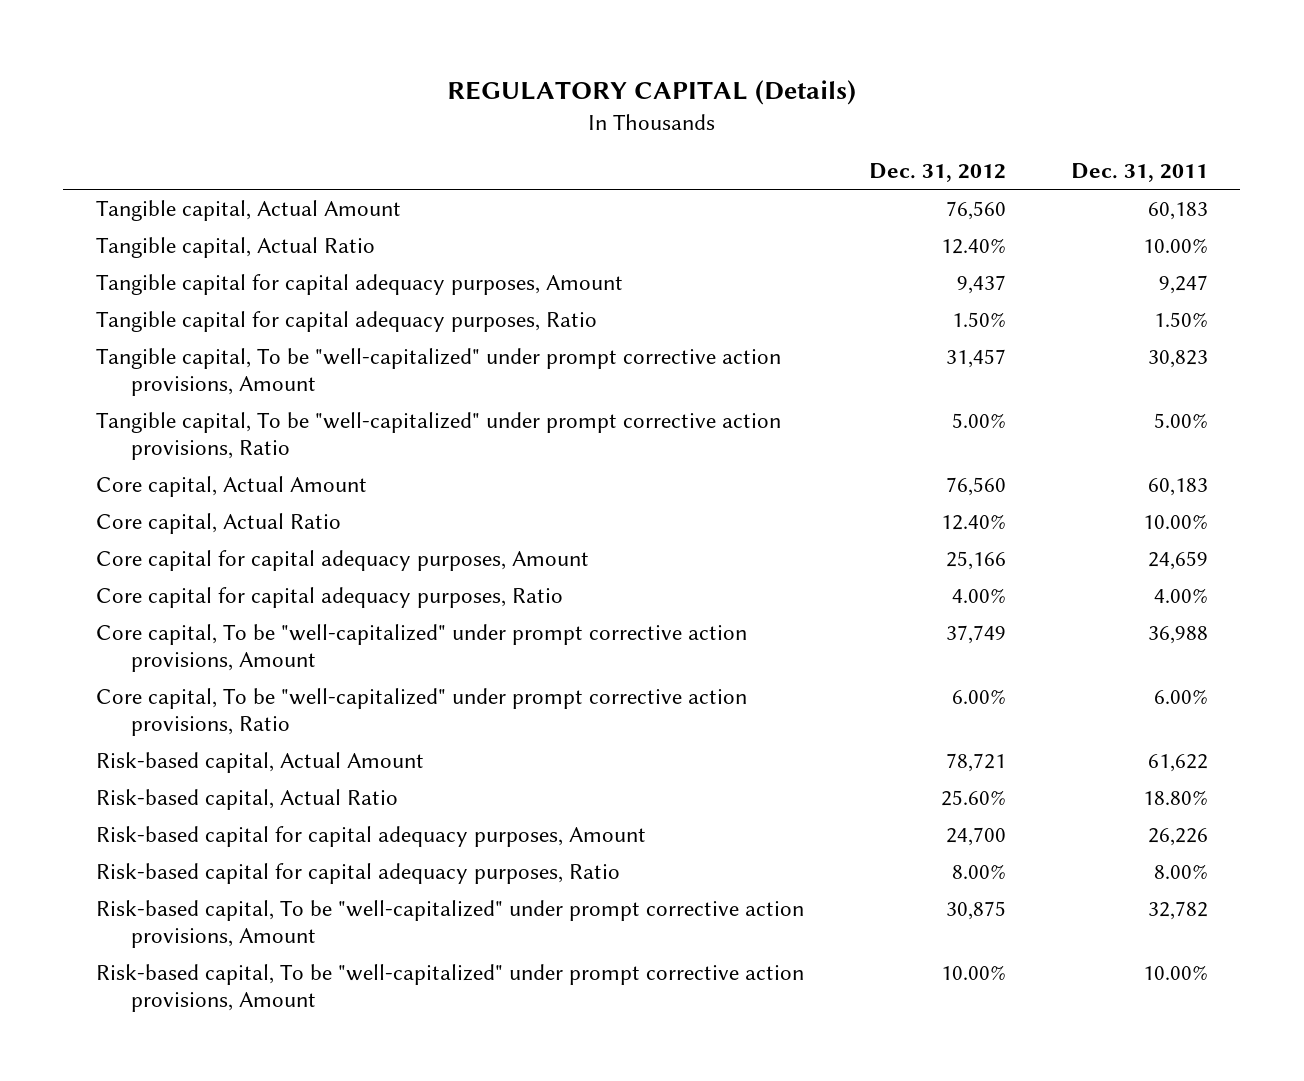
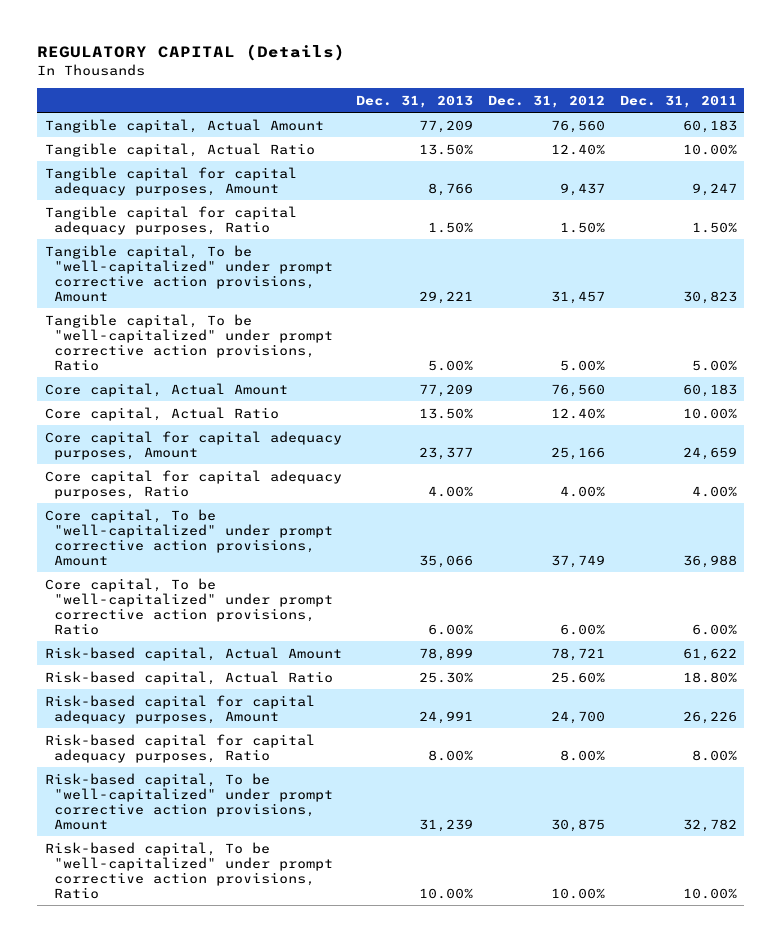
- | Dec. 31, 2012 | Dec. 31, 2011
+ | Dec. 31, 2013 | Dec. 31, 2012 | Dec. 31, 2011
- Risk-based capital, To be "well-capitalized" under prompt corrective action provisions, Amount | 10.00% | 10.00%
+ Risk-based capital, To be "well-capitalized" under prompt corrective action provisions, Ratio | 10.00% | 10.00% | 10.00%

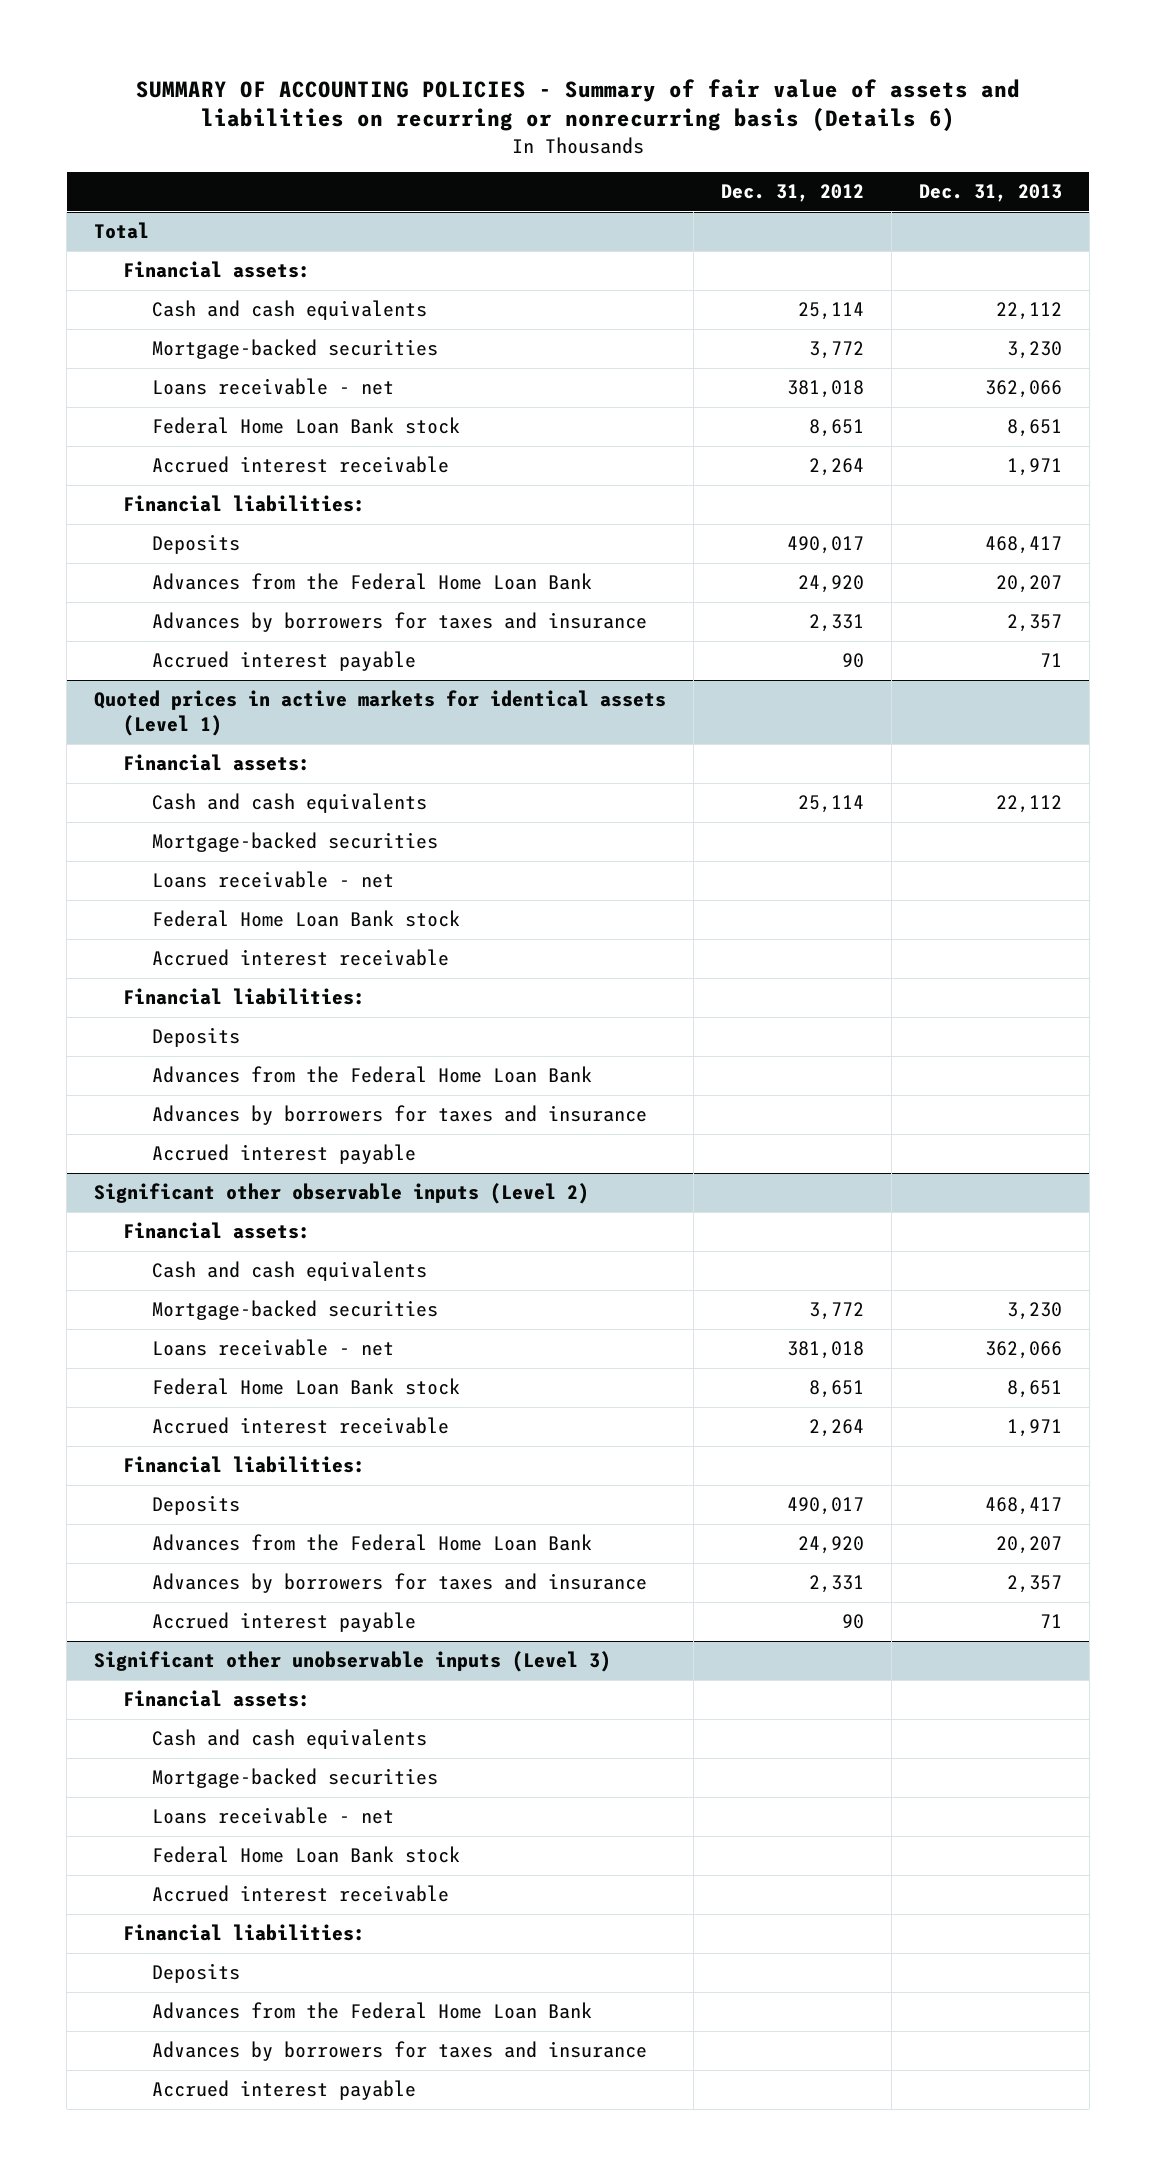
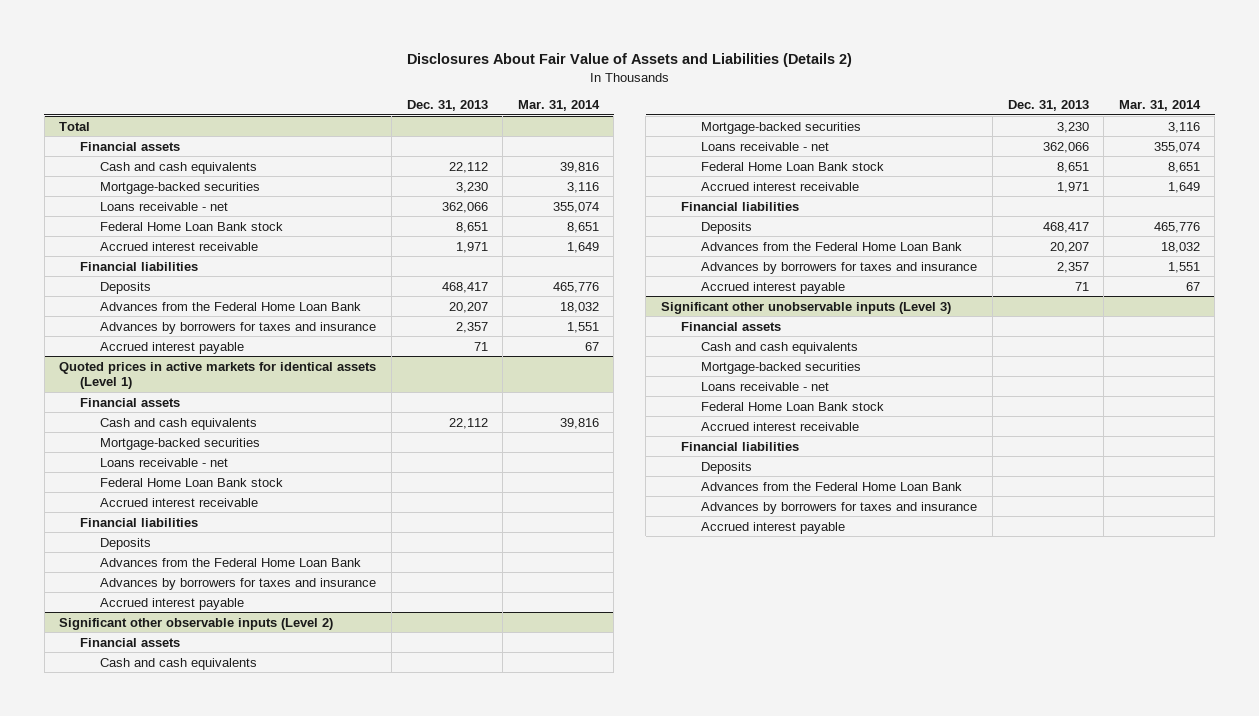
- SUMMARY OF ACCOUNTING POLICIES - Summary of fair value of assets and liabilities on recurring or nonrecurring basis (Details 6)
+ Disclosures About Fair Value of Assets and Liabilities (Details 2)
- | Dec. 31, 2012 | Dec. 31, 2013
+ | Dec. 31, 2013 | Mar. 31, 2014
@ Total
- Financial assets:
+ Financial assets
- Financial liabilities:
+ Financial liabilities
@ Quoted prices in active markets for identical assets (Level 1)
- Financial assets:
+ Financial assets
- Financial liabilities:
+ Financial liabilities
@ Significant other observable inputs (Level 2)
- Financial assets:
+ Financial assets
- Financial liabilities:
+ Financial liabilities
@ Significant other unobservable inputs (Level 3)
- Financial assets:
+ Financial assets
- Financial liabilities:
+ Financial liabilities

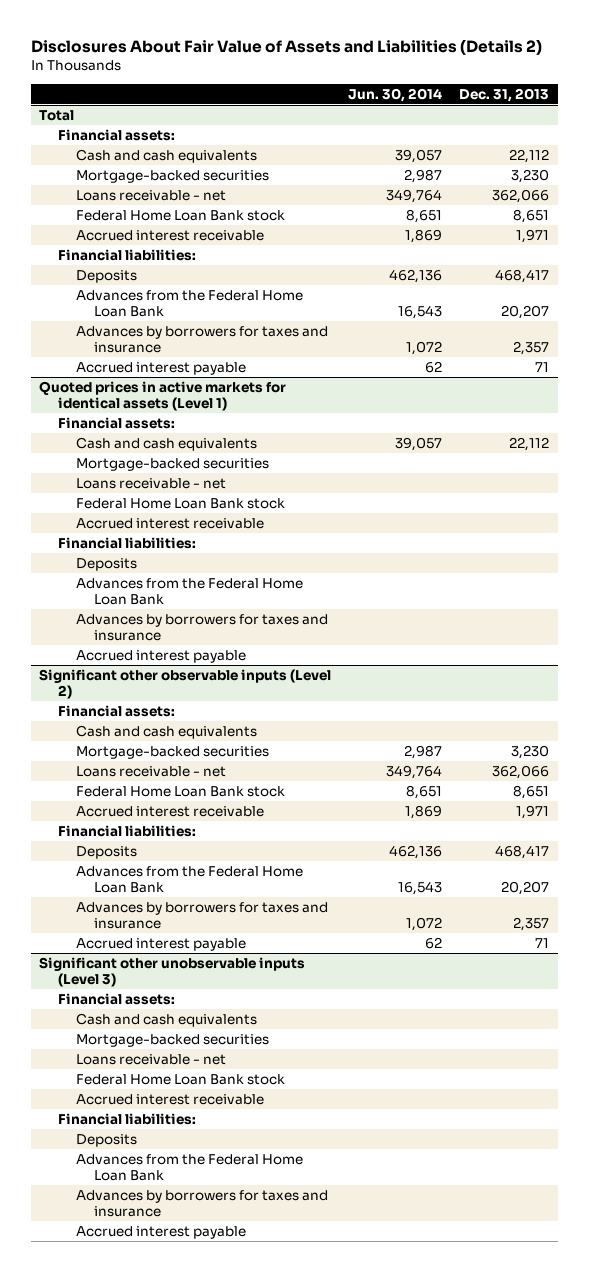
- | Dec. 31, 2013 | Mar. 31, 2014
+ | Jun. 30, 2014 | Dec. 31, 2013
@ Total
- Financial assets
+ Financial assets:
- Financial liabilities
+ Financial liabilities:
@ Quoted prices in active markets for identical assets (Level 1)
- Financial assets
+ Financial assets:
- Financial liabilities
+ Financial liabilities:
@ Significant other observable inputs (Level 2)
- Financial assets
+ Financial assets:
- Financial liabilities
+ Financial liabilities:
@ Significant other unobservable inputs (Level 3)
- Financial assets
+ Financial assets:
- Financial liabilities
+ Financial liabilities:

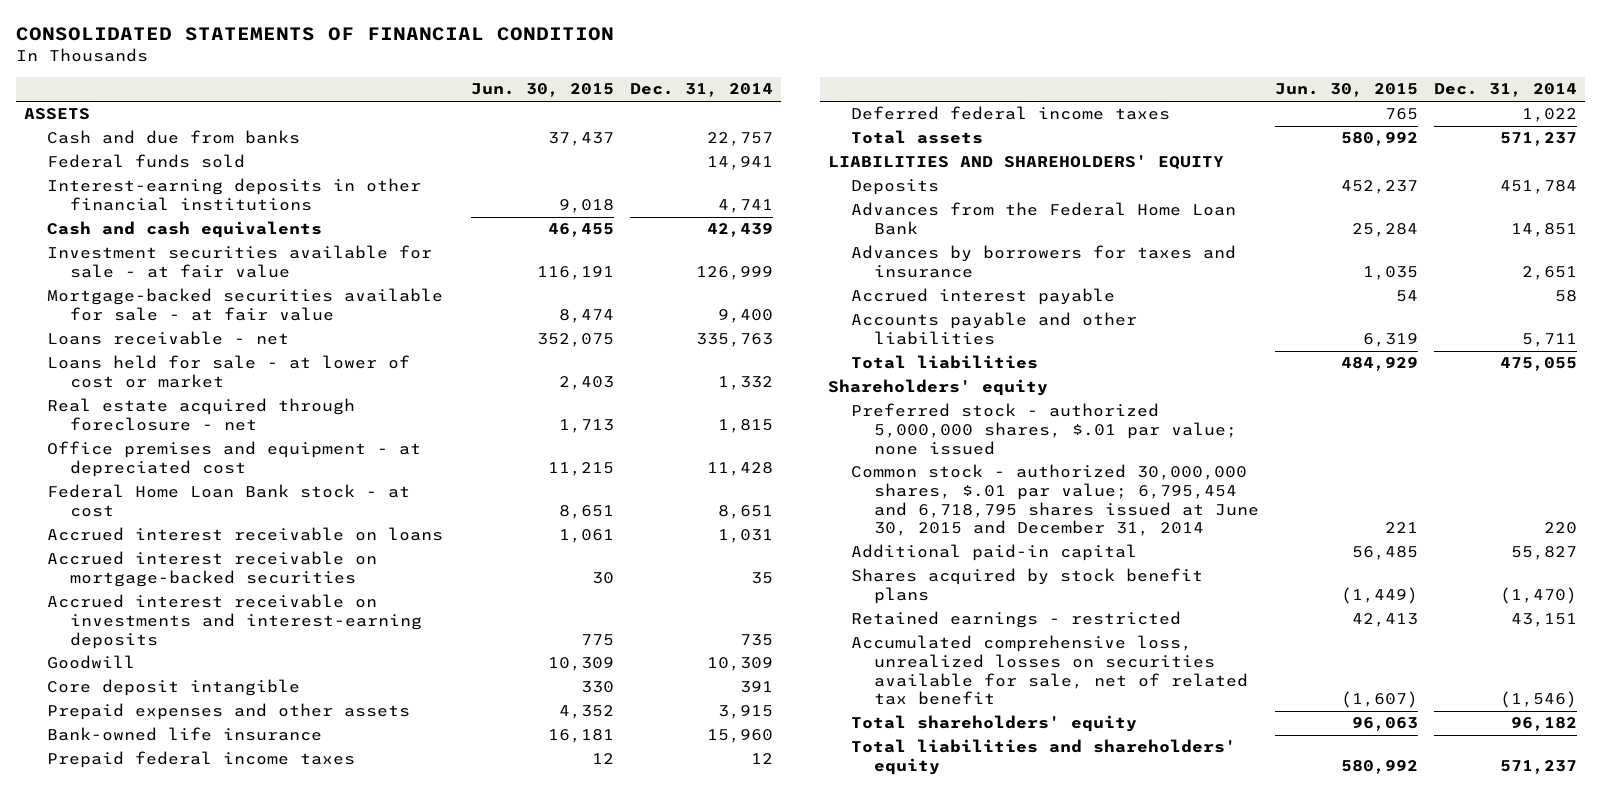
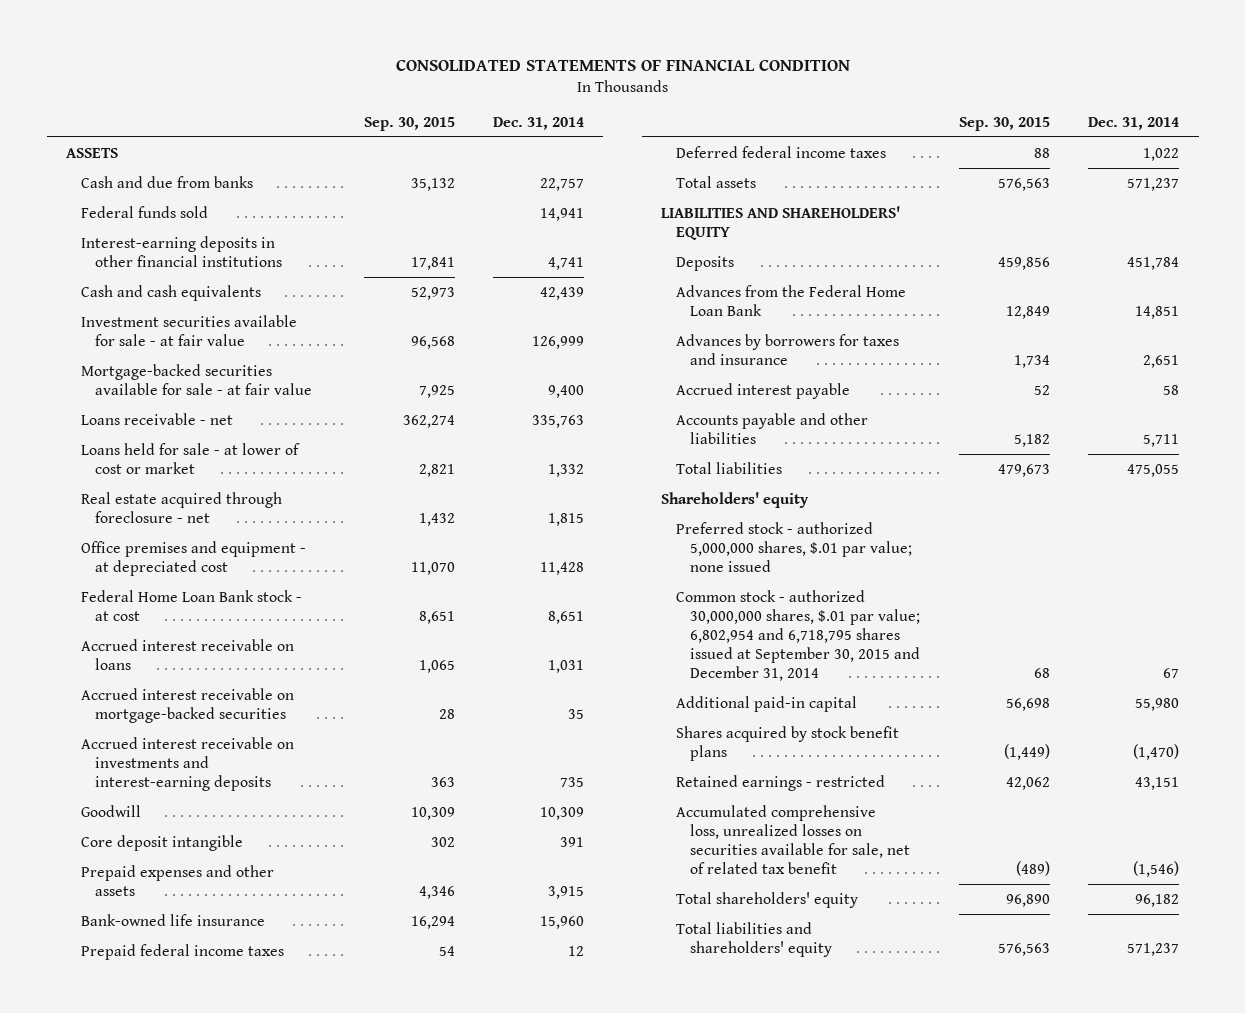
- | Jun. 30, 2015 | Dec. 31, 2014
+ | Sep. 30, 2015 | Dec. 31, 2014
- Common stock - authorized 30,000,000 shares, $.01 par value; 6,795,454 and 6,718,795 shares issued at June 30, 2015 and December 31, 2014 | 221 | 220
- Additional paid-in capital | 56,485 | 55,827
+ Common stock - authorized 30,000,000 shares, $.01 par value; 6,802,954 and 6,718,795 shares issued at September 30, 2015 and December 31, 2014 | 68 | 67
+ Additional paid-in capital | 56,698 | 55,980

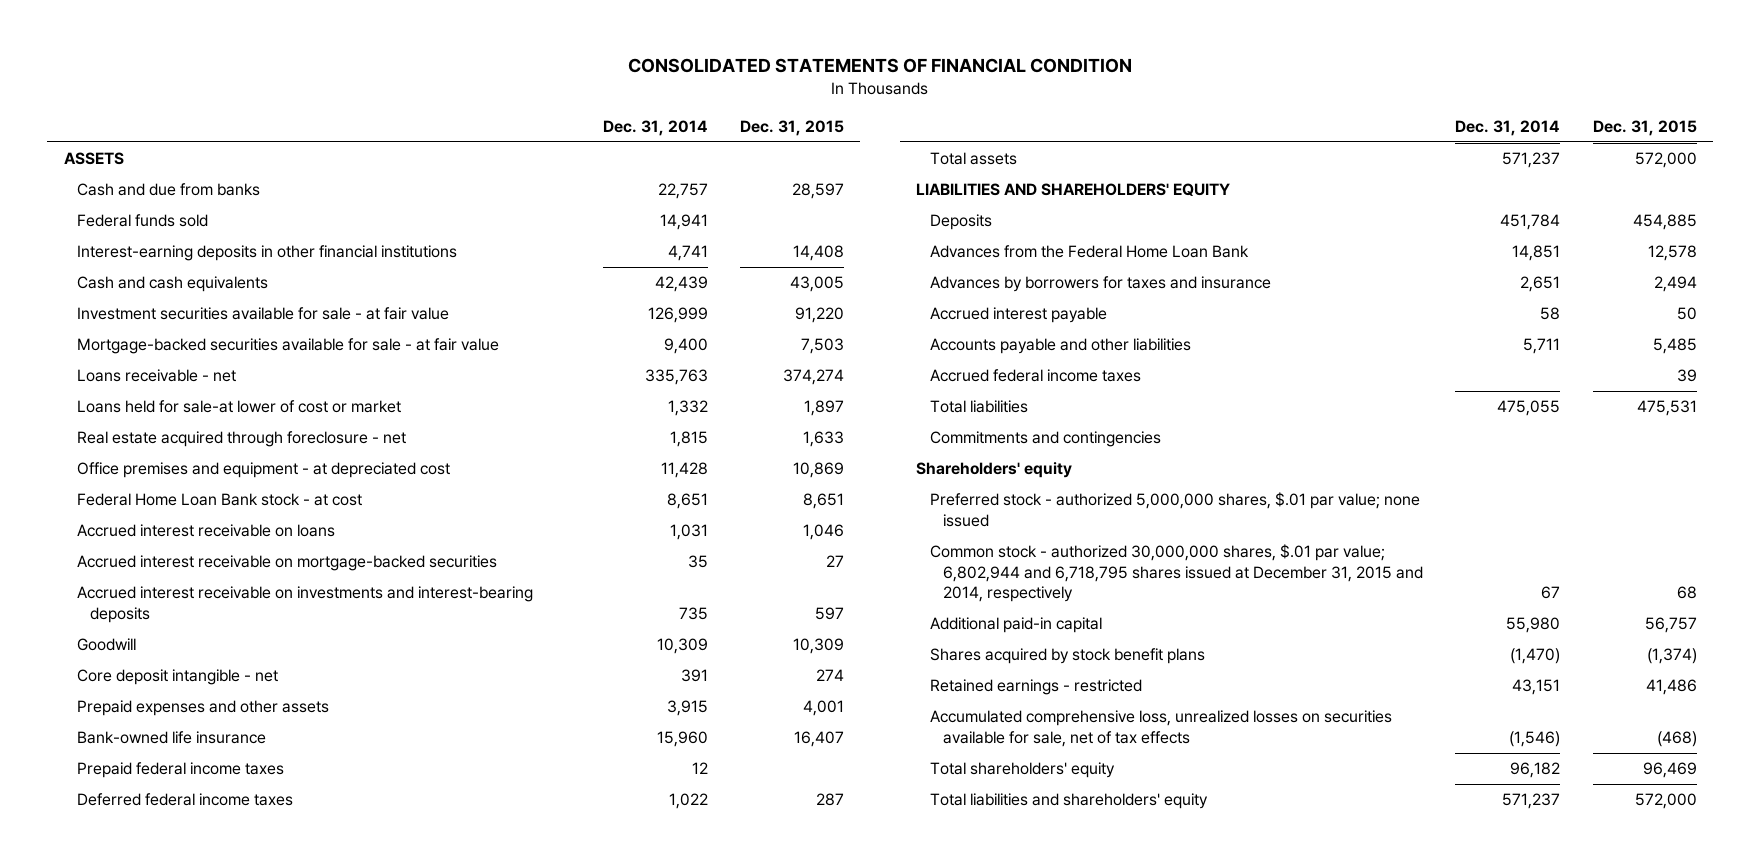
- | Sep. 30, 2015 | Dec. 31, 2014
+ | Dec. 31, 2014 | Dec. 31, 2015
- Loans held for sale - at lower of cost or market | 2,821 | 1,332
+ Loans held for sale-at lower of cost or market | 1,332 | 1,897
- Accrued interest receivable on investments and interest-earning deposits | 363 | 735
+ Accrued interest receivable on investments and interest-bearing deposits | 735 | 597
- Core deposit intangible | 302 | 391
+ Core deposit intangible - net | 391 | 274
+ Accrued federal income taxes | | 39
+ Commitments and contingencies
- Common stock - authorized 30,000,000 shares, $.01 par value; 6,802,954 and 6,718,795 shares issued at September 30, 2015 and December 31, 2014 | 68 | 67
+ Common stock - authorized 30,000,000 shares, $.01 par value; 6,802,944 and 6,718,795 shares issued at December 31, 2015 and 2014, respectively | 67 | 68
- Accumulated comprehensive loss, unrealized losses on securities available for sale, net of related tax benefit | (489) | (1,546)
+ Accumulated comprehensive loss, unrealized losses on securities available for sale, net of tax effects | (1,546) | (468)

